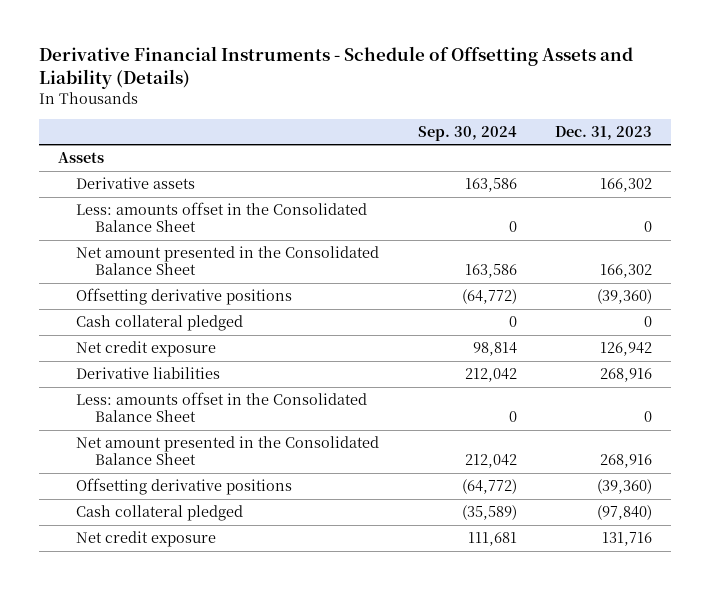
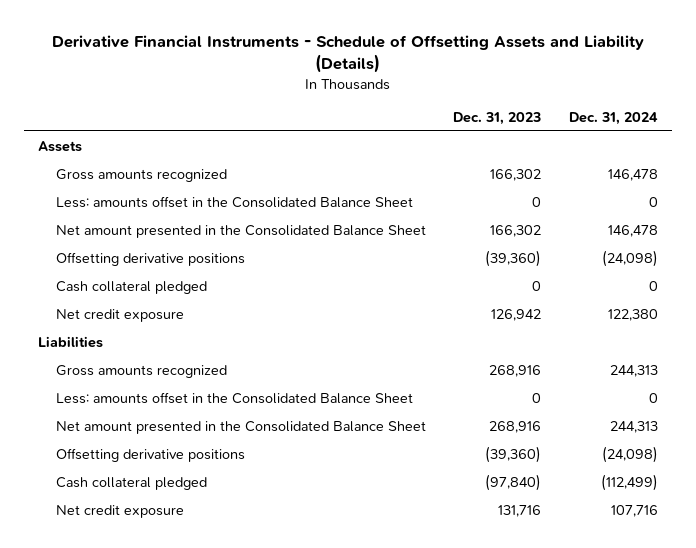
- | Sep. 30, 2024 | Dec. 31, 2023
+ | Dec. 31, 2023 | Dec. 31, 2024
- Derivative assets | 163,586 | 166,302
+ Gross amounts recognized | 166,302 | 146,478
- Derivative liabilities | 212,042 | 268,916
+ Liabilities
+ Gross amounts recognized | 268,916 | 244,313

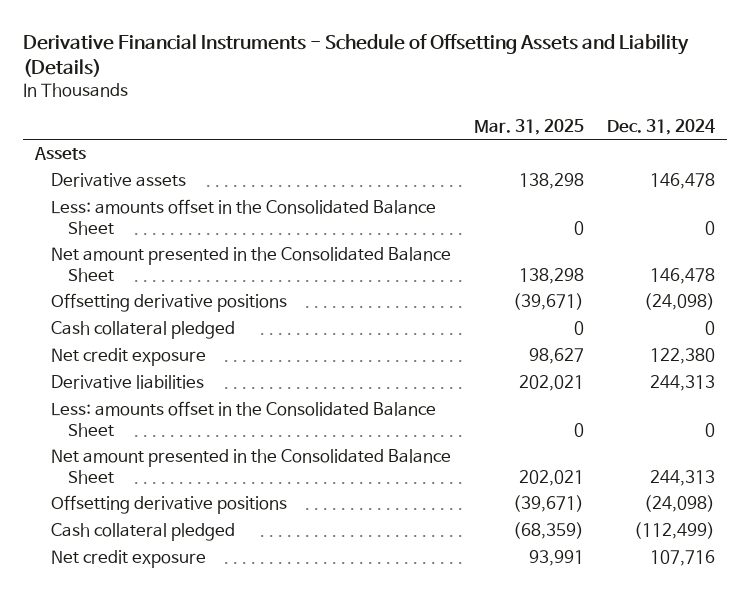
- | Dec. 31, 2023 | Dec. 31, 2024
+ | Mar. 31, 2025 | Dec. 31, 2024
- Gross amounts recognized | 166,302 | 146,478
+ Derivative assets | 138,298 | 146,478
- Liabilities
- Gross amounts recognized | 268,916 | 244,313
+ Derivative liabilities | 202,021 | 244,313

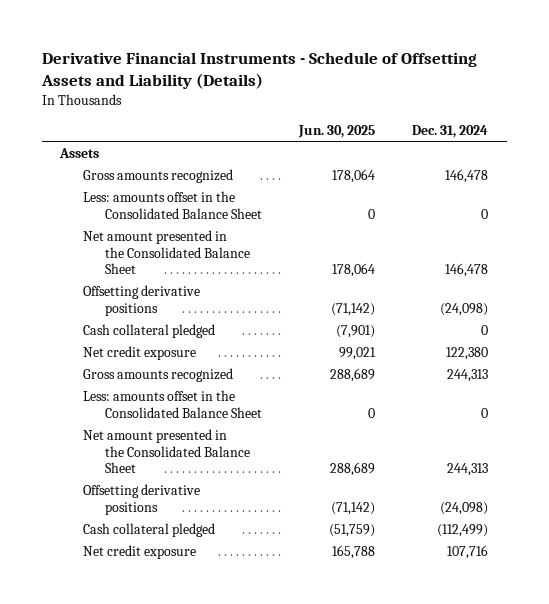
- | Mar. 31, 2025 | Dec. 31, 2024
+ | Jun. 30, 2025 | Dec. 31, 2024
- Derivative assets | 138,298 | 146,478
+ Gross amounts recognized | 178,064 | 146,478
- Derivative liabilities | 202,021 | 244,313
+ Gross amounts recognized | 288,689 | 244,313

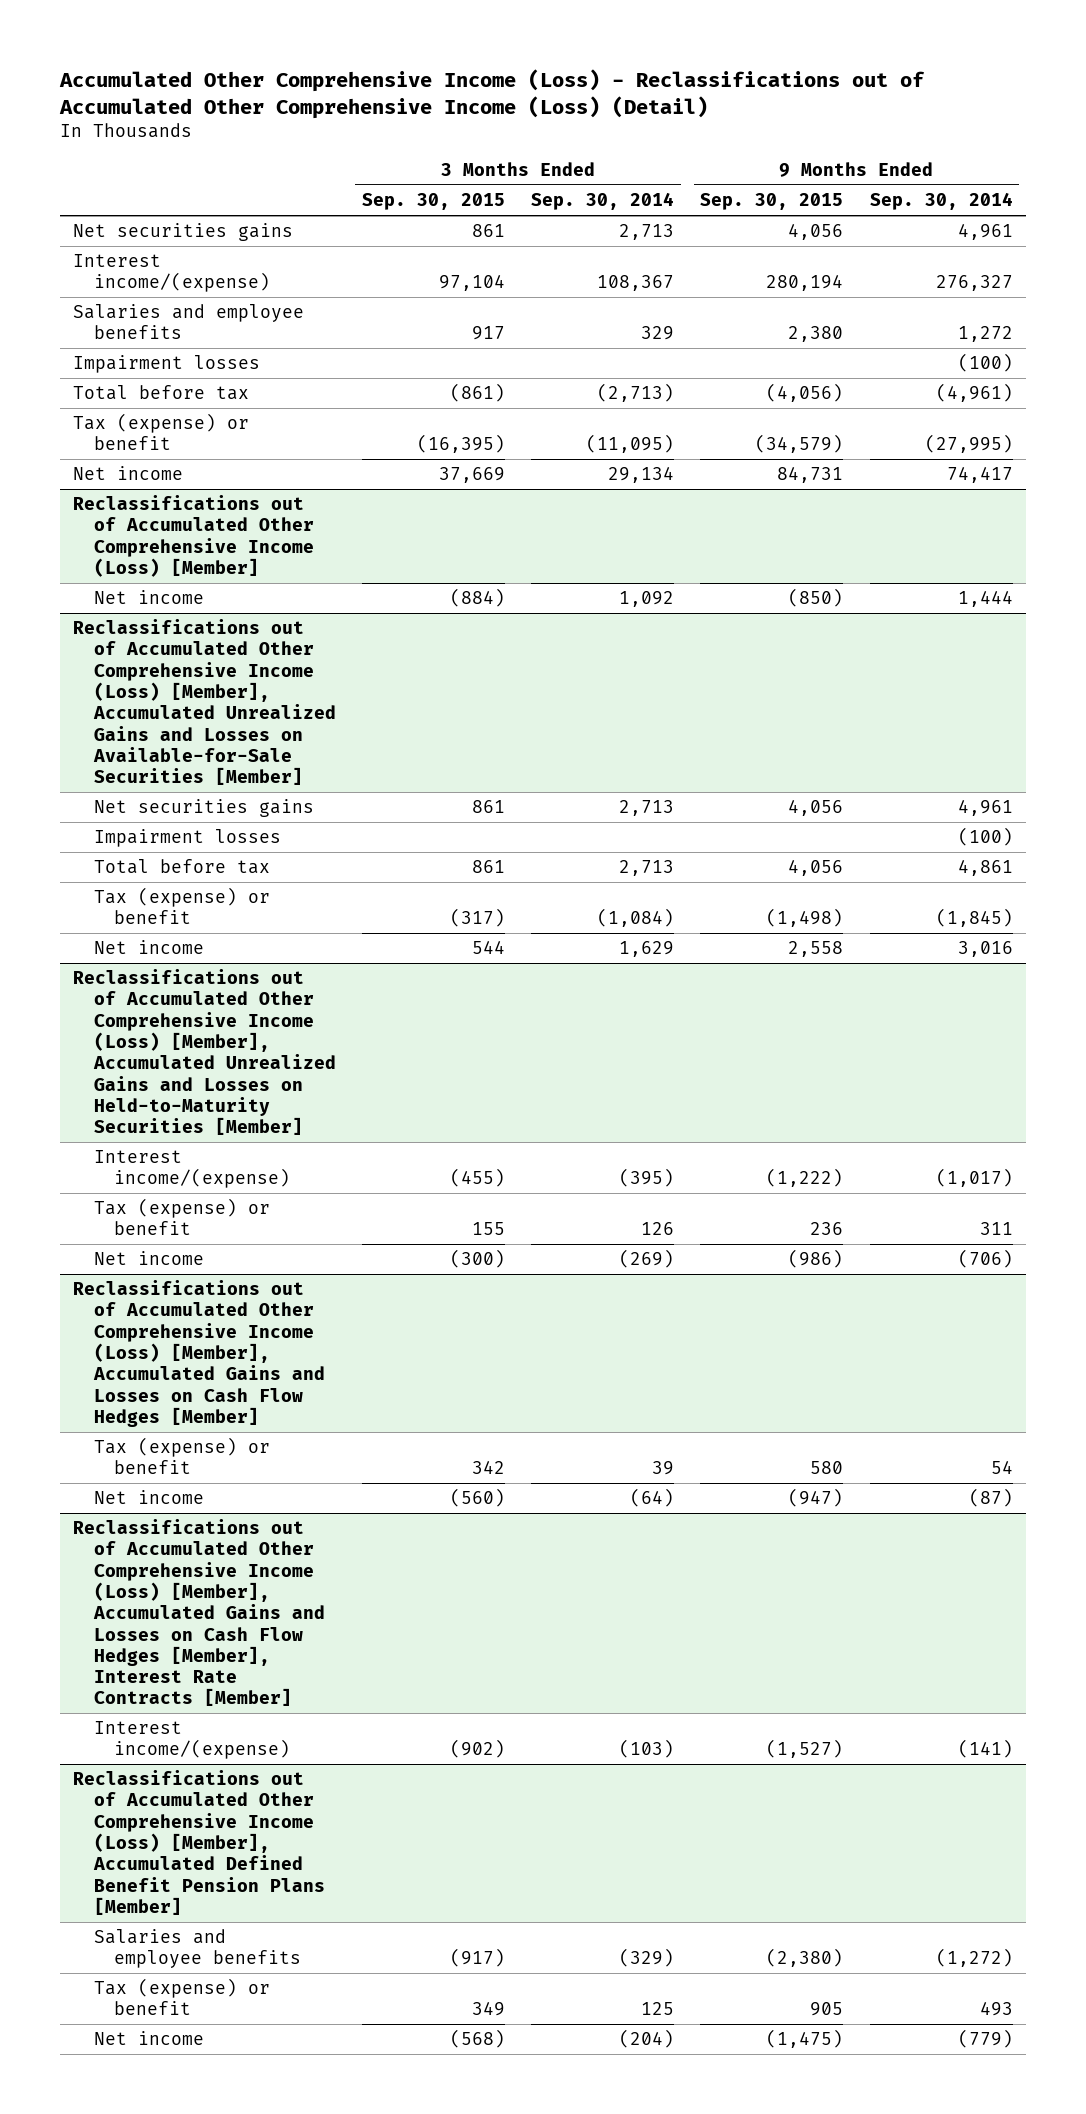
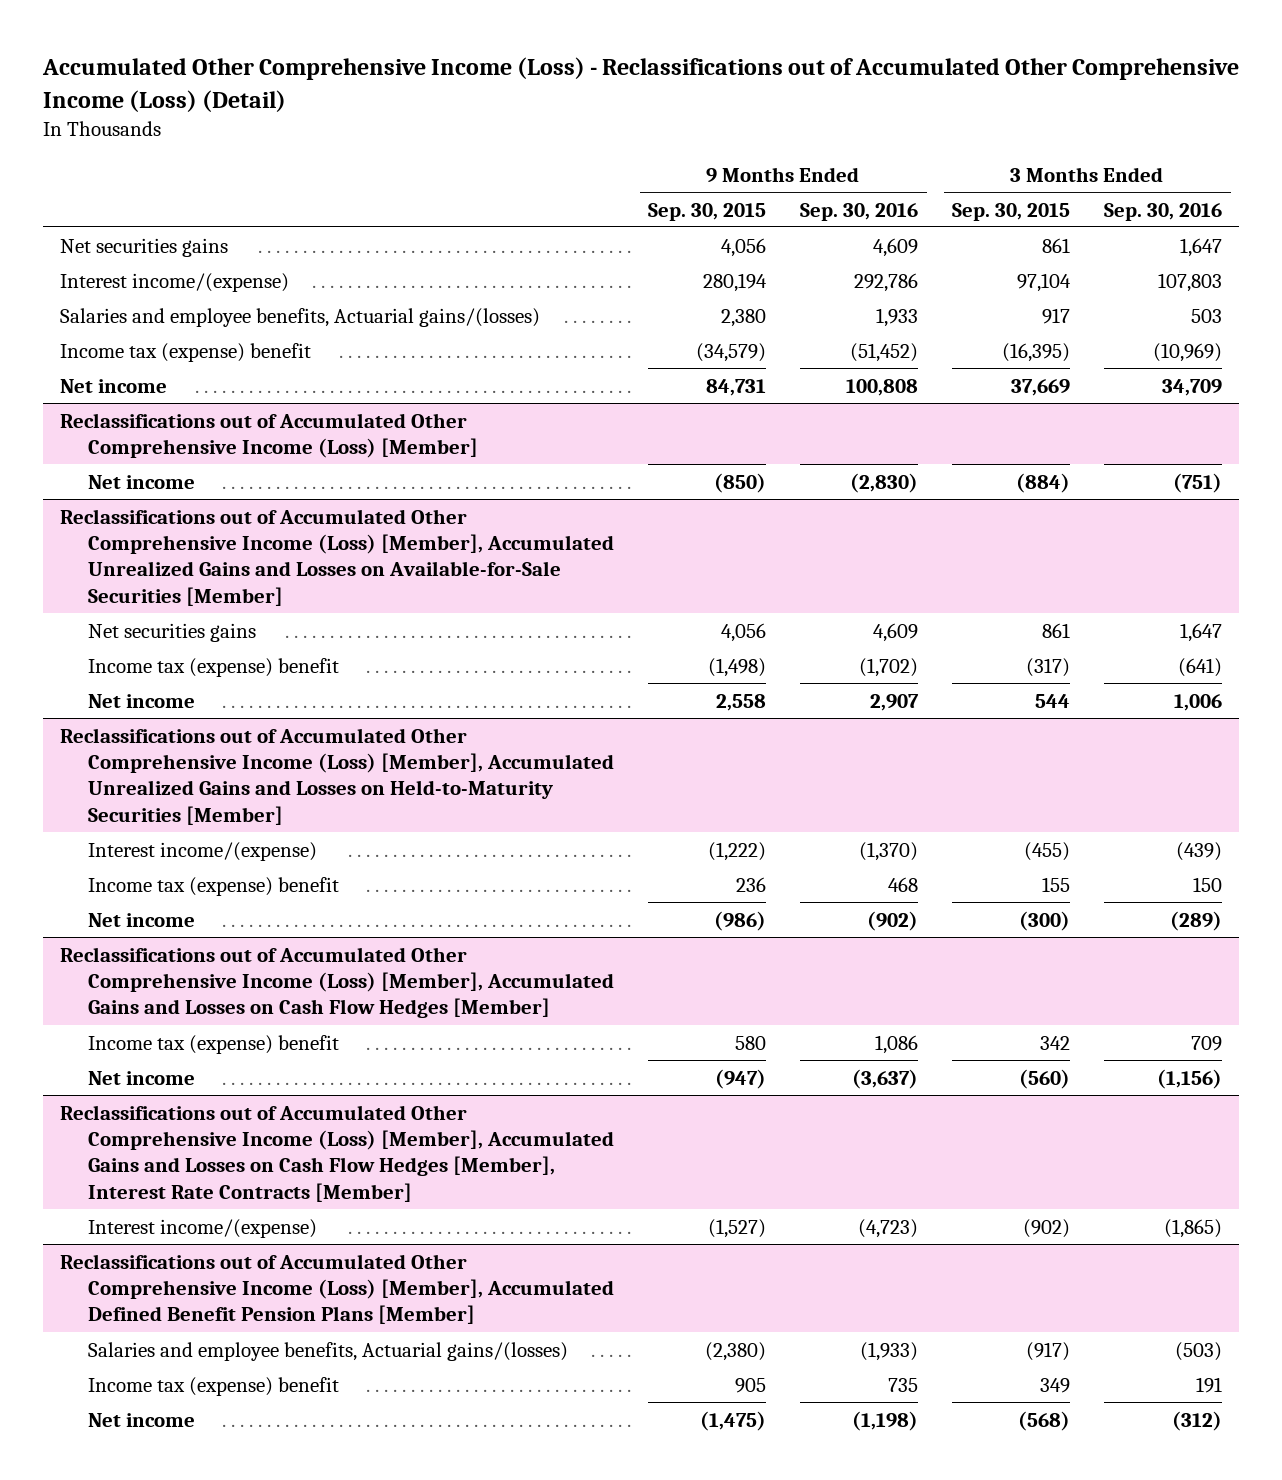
- | 3 Months Ended Sep. 30, 2015 | 3 Months Ended Sep. 30, 2014 | 9 Months Ended Sep. 30, 2015 | 9 Months Ended Sep. 30, 2014
+ | 9 Months Ended Sep. 30, 2015 | 9 Months Ended Sep. 30, 2016 | 3 Months Ended Sep. 30, 2015 | 3 Months Ended Sep. 30, 2016
- Salaries and employee benefits | 917 | 329 | 2,380 | 1,272
- Impairment losses | | | | (100)
- Total before tax | (861) | (2,713) | (4,056) | (4,961)
- Tax (expense) or benefit | (16,395) | (11,095) | (34,579) | (27,995)
+ Salaries and employee benefits, Actuarial gains/(losses) | 2,380 | 1,933 | 917 | 503
+ Income tax (expense) benefit | (34,579) | (51,452) | (16,395) | (10,969)
@ Reclassifications out of Accumulated Other Comprehensive Income (Loss) [Member], Accumulated Unrealized Gains and Losses on Available-for-Sale Securities [Member]
- Impairment losses | | | | (100)
- Total before tax | 861 | 2,713 | 4,056 | 4,861
- Tax (expense) or benefit | (317) | (1,084) | (1,498) | (1,845)
+ Income tax (expense) benefit | (1,498) | (1,702) | (317) | (641)
@ Reclassifications out of Accumulated Other Comprehensive Income (Loss) [Member], Accumulated Unrealized Gains and Losses on Held-to-Maturity Securities [Member]
- Tax (expense) or benefit | 155 | 126 | 236 | 311
+ Income tax (expense) benefit | 236 | 468 | 155 | 150
@ Reclassifications out of Accumulated Other Comprehensive Income (Loss) [Member], Accumulated Gains and Losses on Cash Flow Hedges [Member]
- Tax (expense) or benefit | 342 | 39 | 580 | 54
+ Income tax (expense) benefit | 580 | 1,086 | 342 | 709
@ Reclassifications out of Accumulated Other Comprehensive Income (Loss) [Member], Accumulated Defined Benefit Pension Plans [Member]
- Salaries and employee benefits | (917) | (329) | (2,380) | (1,272)
- Tax (expense) or benefit | 349 | 125 | 905 | 493
+ Salaries and employee benefits, Actuarial gains/(losses) | (2,380) | (1,933) | (917) | (503)
+ Income tax (expense) benefit | 905 | 735 | 349 | 191

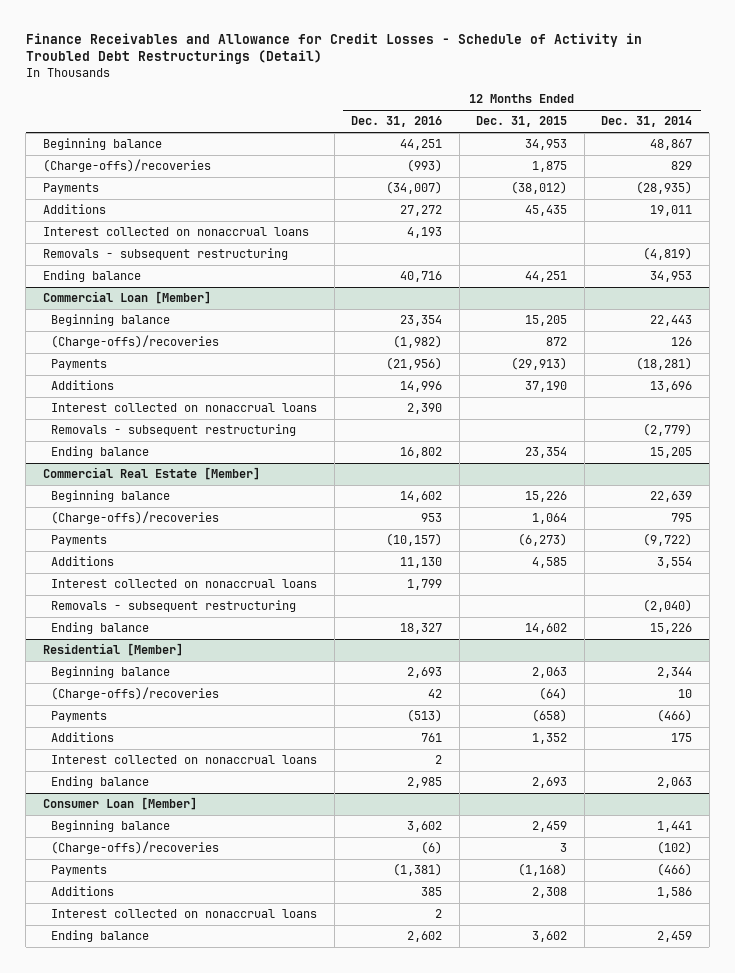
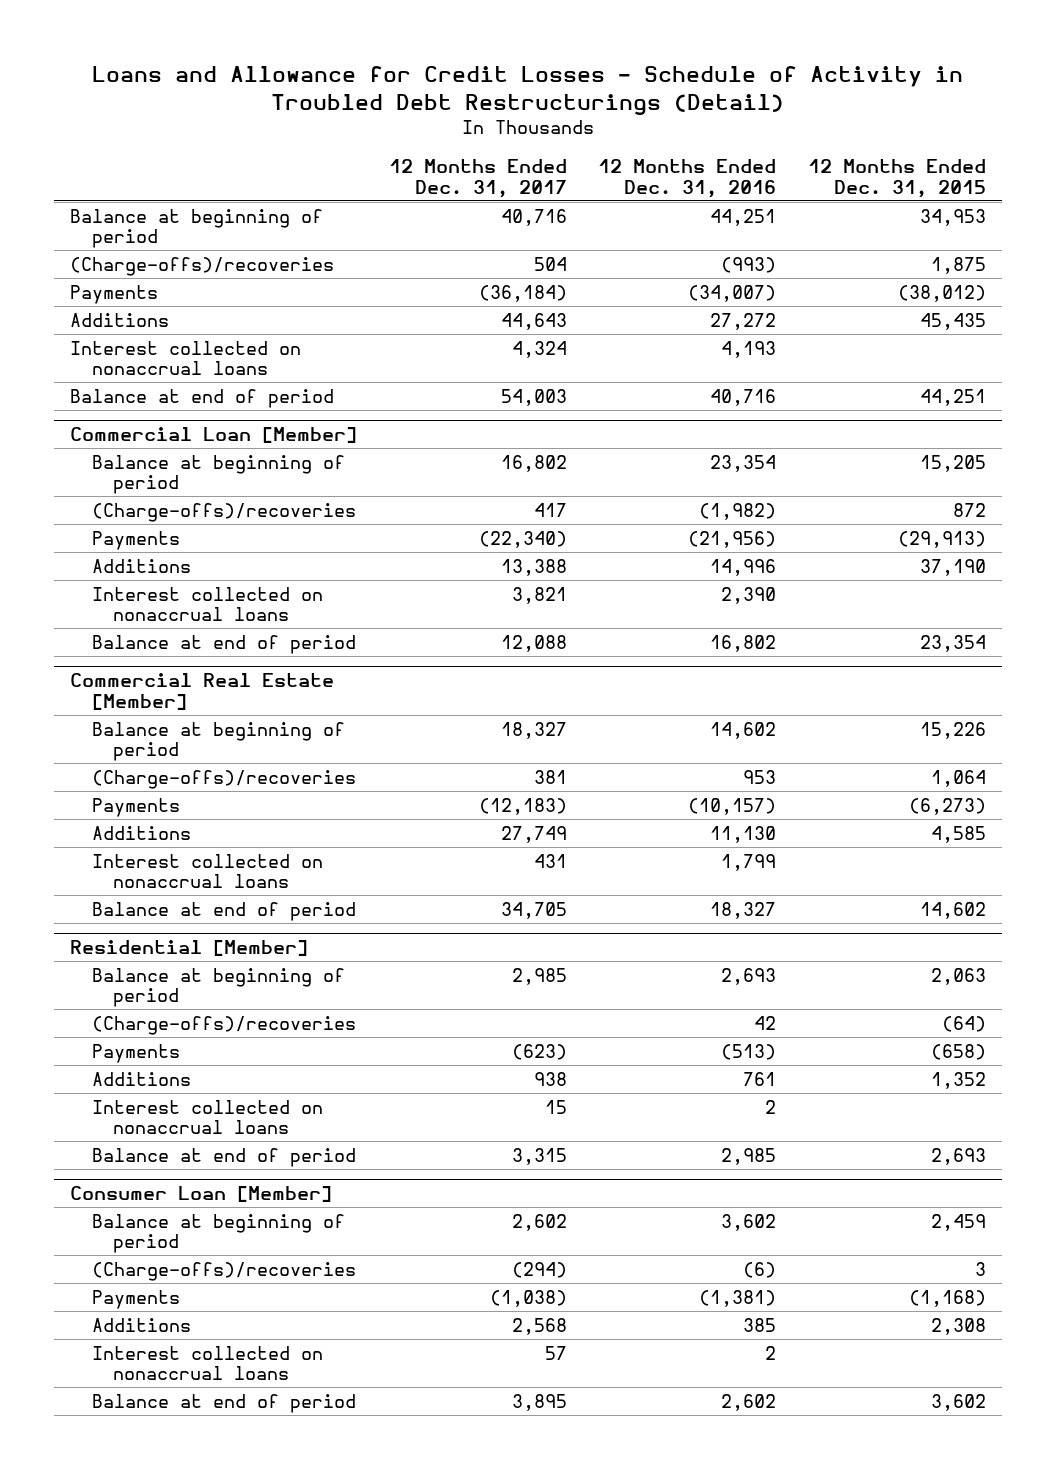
- Finance Receivables and Allowance for Credit Losses - Schedule of Activity in Troubled Debt Restructurings (Detail)
+ Loans and Allowance for Credit Losses - Schedule of Activity in Troubled Debt Restructurings (Detail)
- | 12 Months Ended Dec. 31, 2016 | 12 Months Ended Dec. 31, 2015 | 12 Months Ended Dec. 31, 2014
+ | 12 Months Ended Dec. 31, 2017 | 12 Months Ended Dec. 31, 2016 | 12 Months Ended Dec. 31, 2015
- Beginning balance | 44,251 | 34,953 | 48,867
+ Balance at beginning of period | 40,716 | 44,251 | 34,953
- Removals - subsequent restructuring | | | (4,819)
- Ending balance | 40,716 | 44,251 | 34,953
+ Balance at end of period | 54,003 | 40,716 | 44,251
@ Commercial Loan [Member]
- Beginning balance | 23,354 | 15,205 | 22,443
+ Balance at beginning of period | 16,802 | 23,354 | 15,205
- Removals - subsequent restructuring | | | (2,779)
- Ending balance | 16,802 | 23,354 | 15,205
+ Balance at end of period | 12,088 | 16,802 | 23,354
@ Commercial Real Estate [Member]
- Beginning balance | 14,602 | 15,226 | 22,639
+ Balance at beginning of period | 18,327 | 14,602 | 15,226
- Removals - subsequent restructuring | | | (2,040)
- Ending balance | 18,327 | 14,602 | 15,226
+ Balance at end of period | 34,705 | 18,327 | 14,602
@ Residential [Member]
- Beginning balance | 2,693 | 2,063 | 2,344
+ Balance at beginning of period | 2,985 | 2,693 | 2,063
- Ending balance | 2,985 | 2,693 | 2,063
+ Balance at end of period | 3,315 | 2,985 | 2,693
@ Consumer Loan [Member]
- Beginning balance | 3,602 | 2,459 | 1,441
+ Balance at beginning of period | 2,602 | 3,602 | 2,459
- Ending balance | 2,602 | 3,602 | 2,459
+ Balance at end of period | 3,895 | 2,602 | 3,602

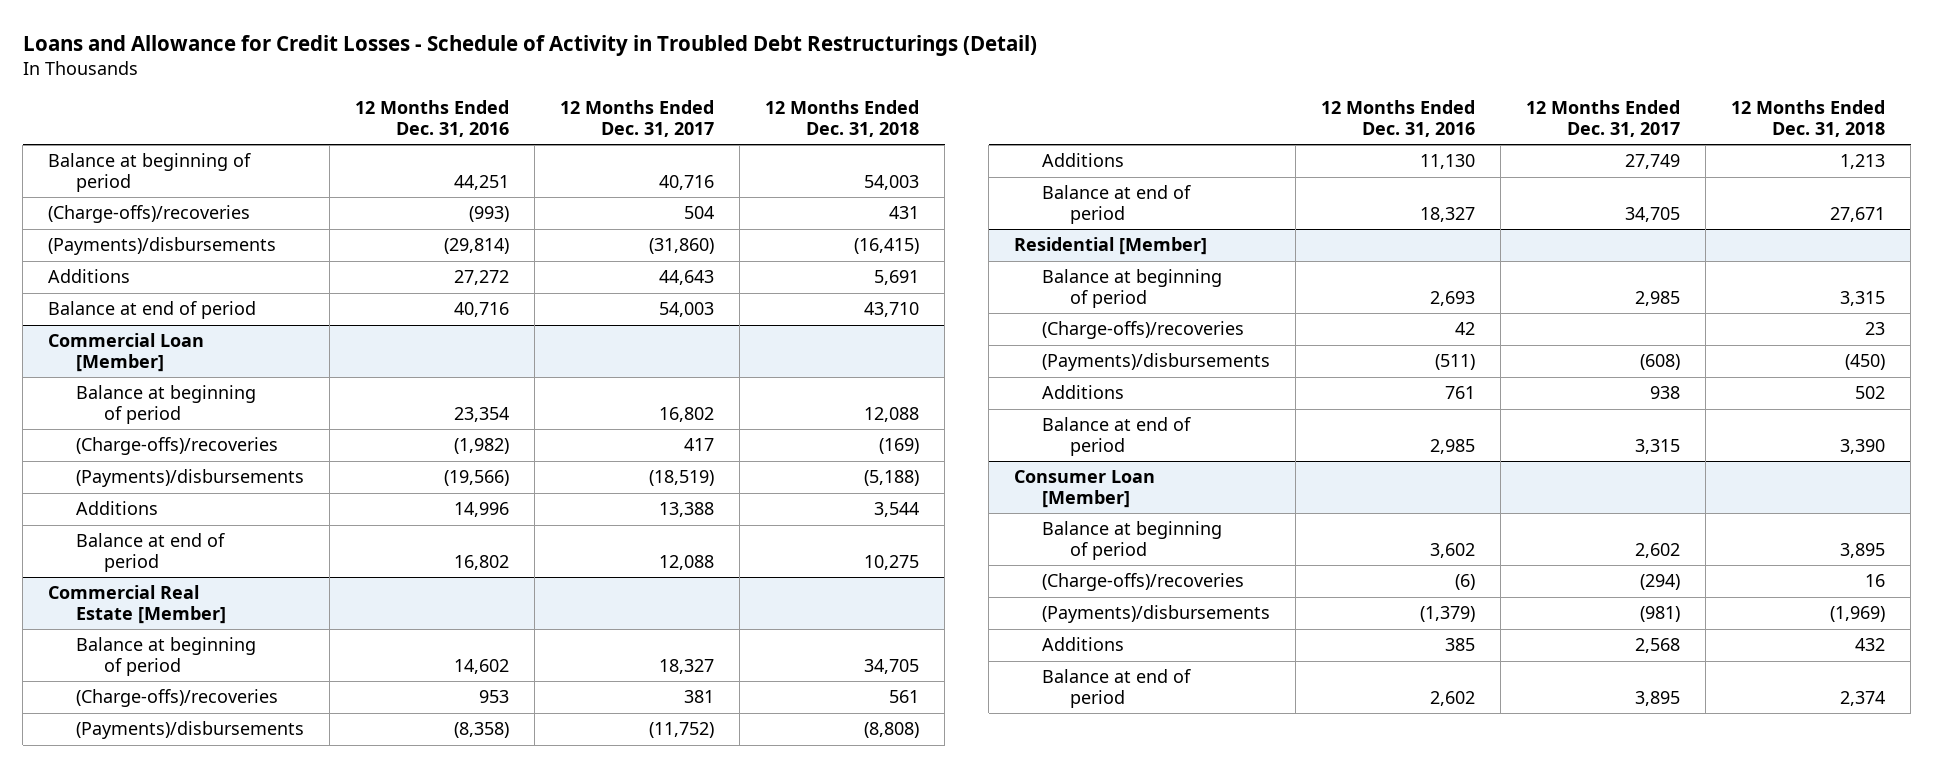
- | 12 Months Ended Dec. 31, 2017 | 12 Months Ended Dec. 31, 2016 | 12 Months Ended Dec. 31, 2015
+ | 12 Months Ended Dec. 31, 2016 | 12 Months Ended Dec. 31, 2017 | 12 Months Ended Dec. 31, 2018
- Payments | (36,184) | (34,007) | (38,012)
+ (Payments)/disbursements | (29,814) | (31,860) | (16,415)
- Interest collected on nonaccrual loans | 4,324 | 4,193 |
@ Commercial Loan [Member]
- Payments | (22,340) | (21,956) | (29,913)
+ (Payments)/disbursements | (19,566) | (18,519) | (5,188)
- Interest collected on nonaccrual loans | 3,821 | 2,390 |
@ Commercial Real Estate [Member]
- Payments | (12,183) | (10,157) | (6,273)
+ (Payments)/disbursements | (8,358) | (11,752) | (8,808)
- Interest collected on nonaccrual loans | 431 | 1,799 |
@ Residential [Member]
- Payments | (623) | (513) | (658)
+ (Payments)/disbursements | (511) | (608) | (450)
- Interest collected on nonaccrual loans | 15 | 2 |
@ Consumer Loan [Member]
- Payments | (1,038) | (1,381) | (1,168)
+ (Payments)/disbursements | (1,379) | (981) | (1,969)
- Interest collected on nonaccrual loans | 57 | 2 |

